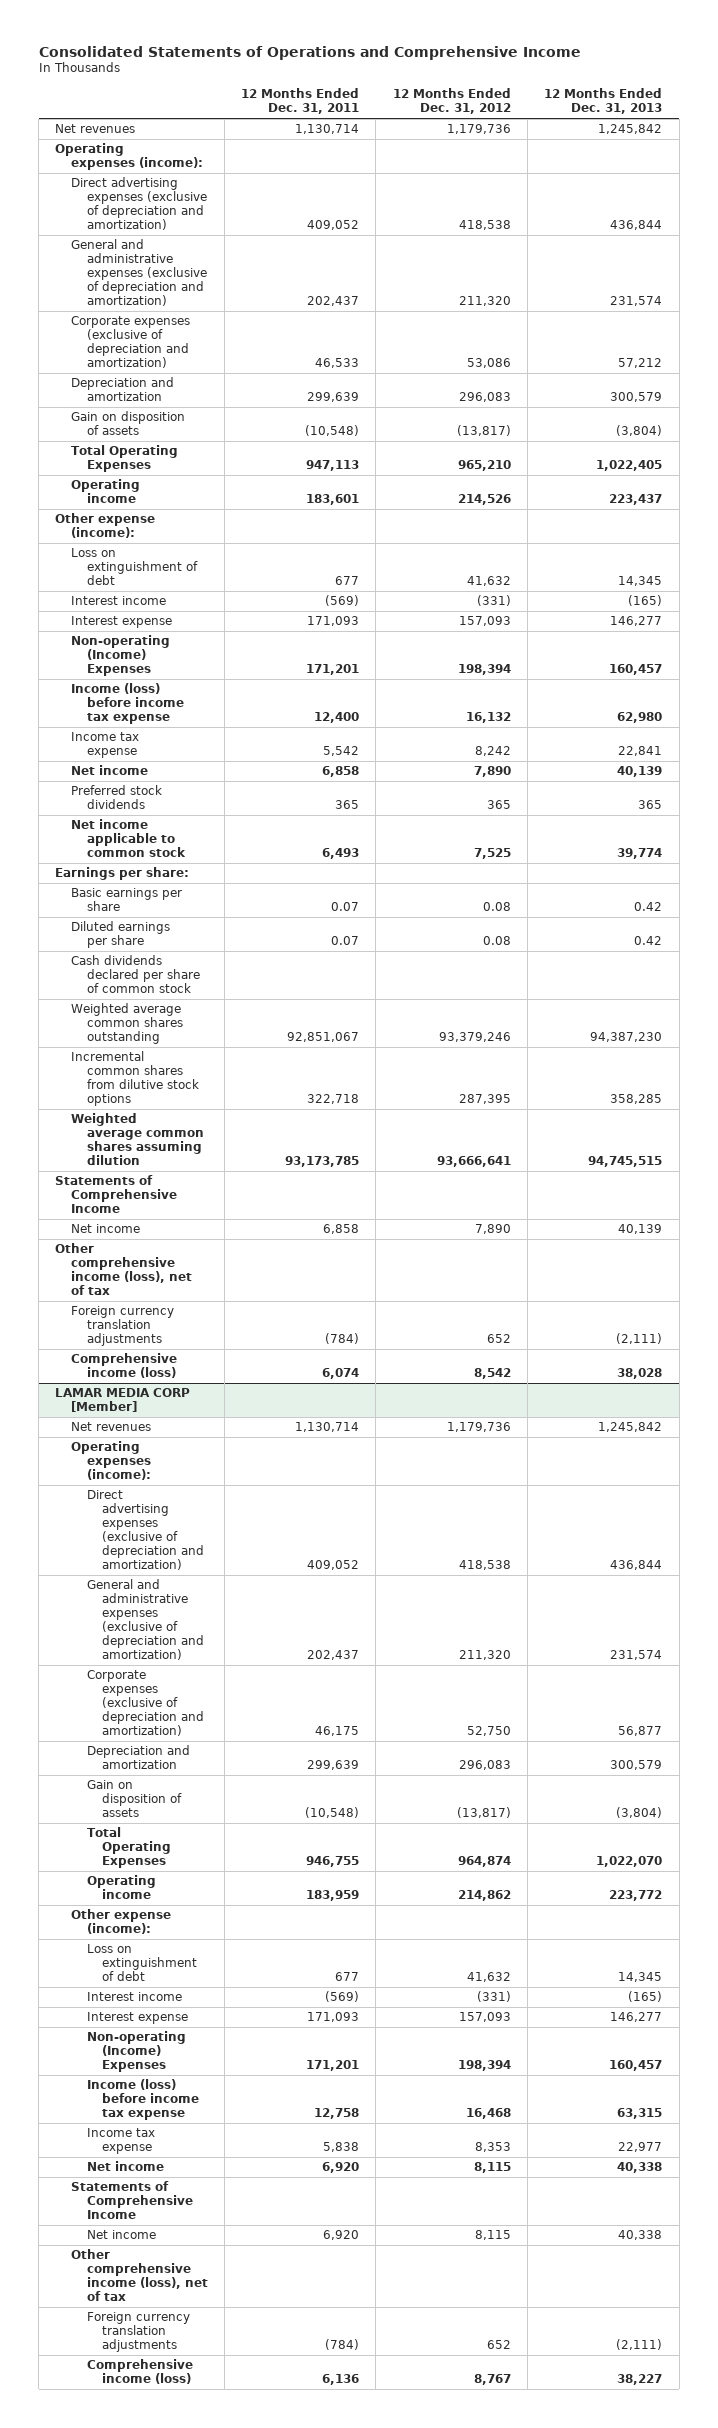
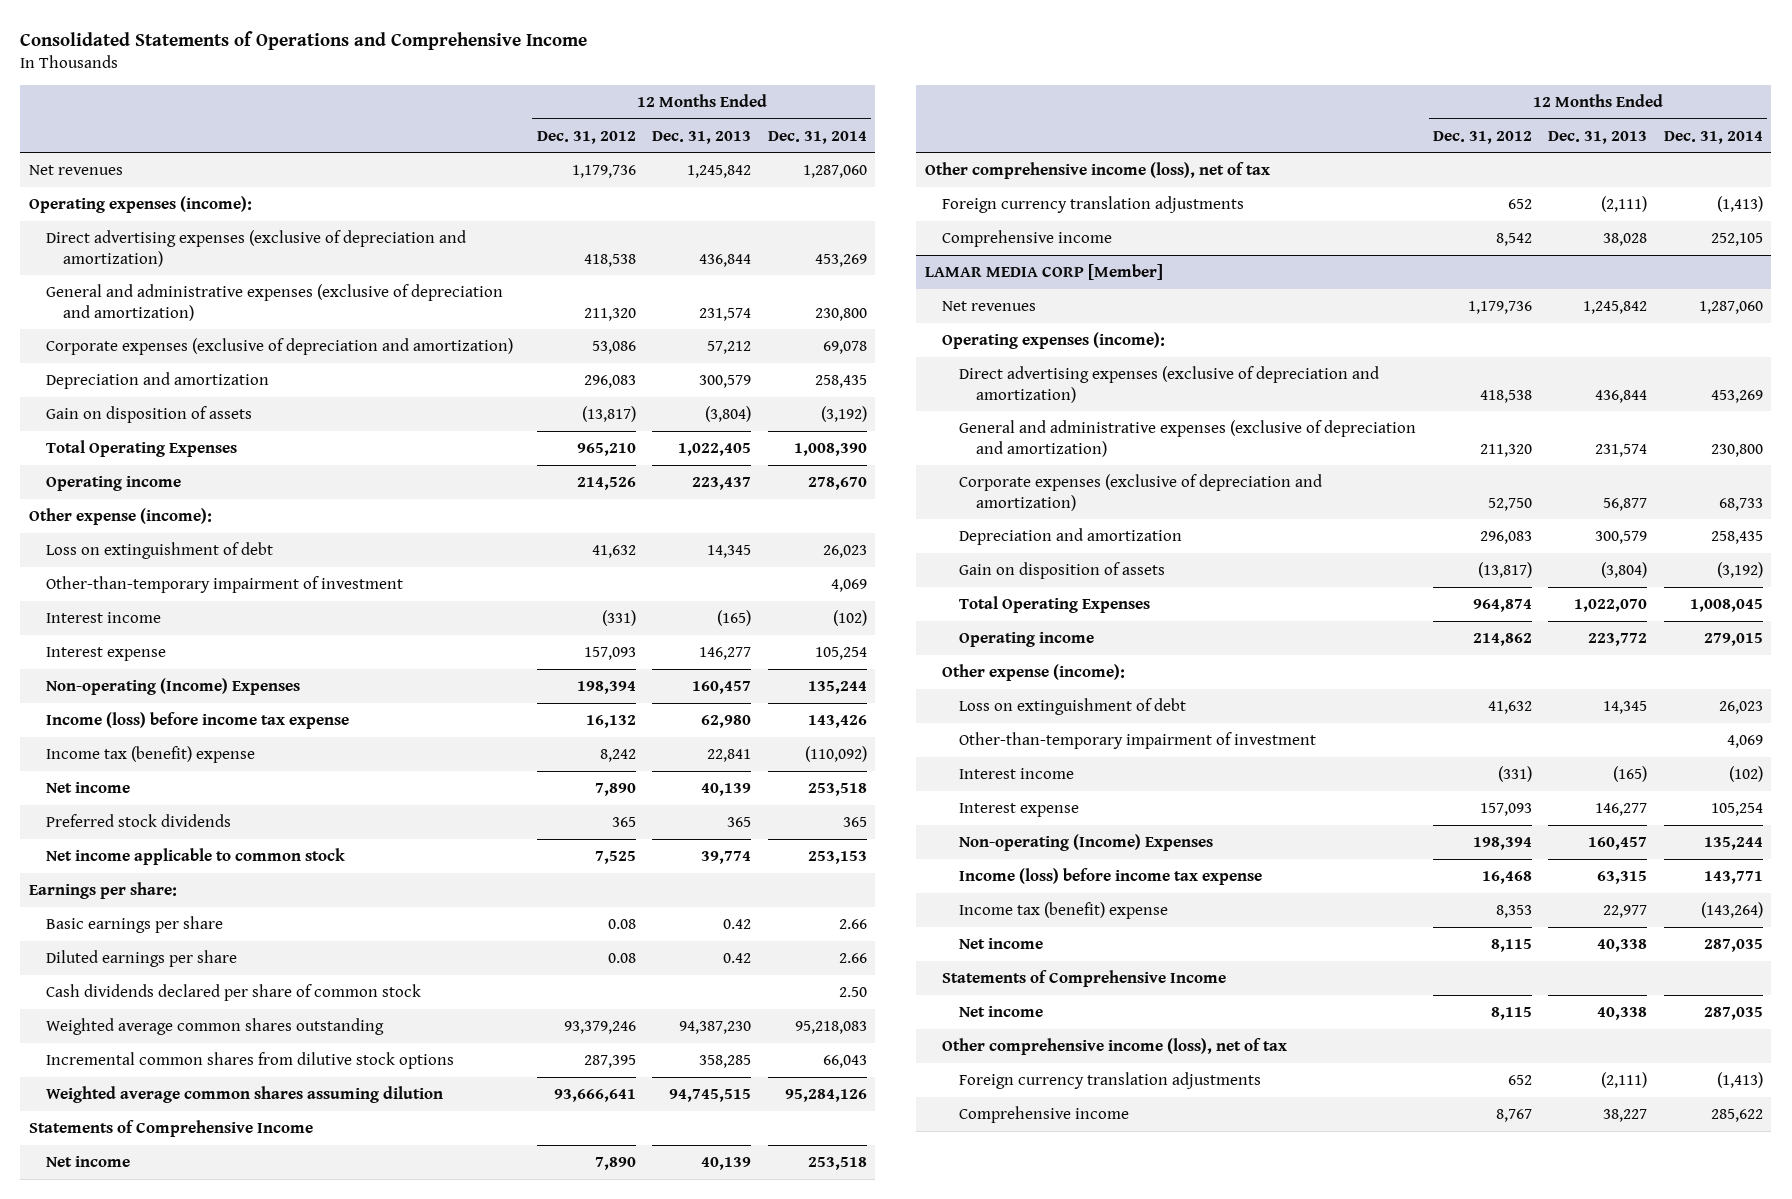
- | 12 Months Ended Dec. 31, 2011 | 12 Months Ended Dec. 31, 2012 | 12 Months Ended Dec. 31, 2013
+ | 12 Months Ended Dec. 31, 2012 | 12 Months Ended Dec. 31, 2013 | 12 Months Ended Dec. 31, 2014
+ Other-than-temporary impairment of investment | | | 4,069
- Income tax expense | 5,542 | 8,242 | 22,841
+ Income tax (benefit) expense | 8,242 | 22,841 | (110,092)
- Comprehensive income (loss) | 6,074 | 8,542 | 38,028
+ Comprehensive income | 8,542 | 38,028 | 252,105
@ LAMAR MEDIA CORP [Member]
+ Other-than-temporary impairment of investment | | | 4,069
- Income tax expense | 5,838 | 8,353 | 22,977
+ Income tax (benefit) expense | 8,353 | 22,977 | (143,264)
- Comprehensive income (loss) | 6,136 | 8,767 | 38,227
+ Comprehensive income | 8,767 | 38,227 | 285,622

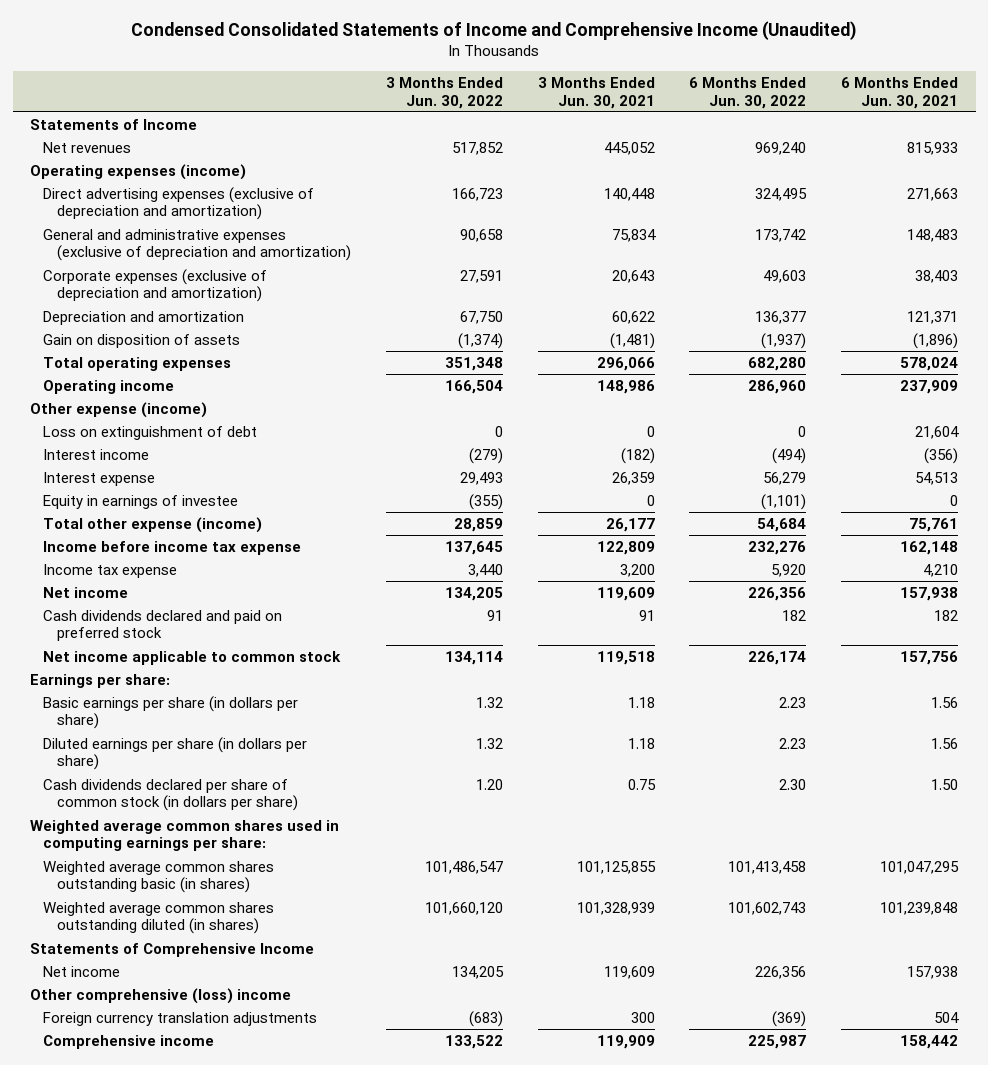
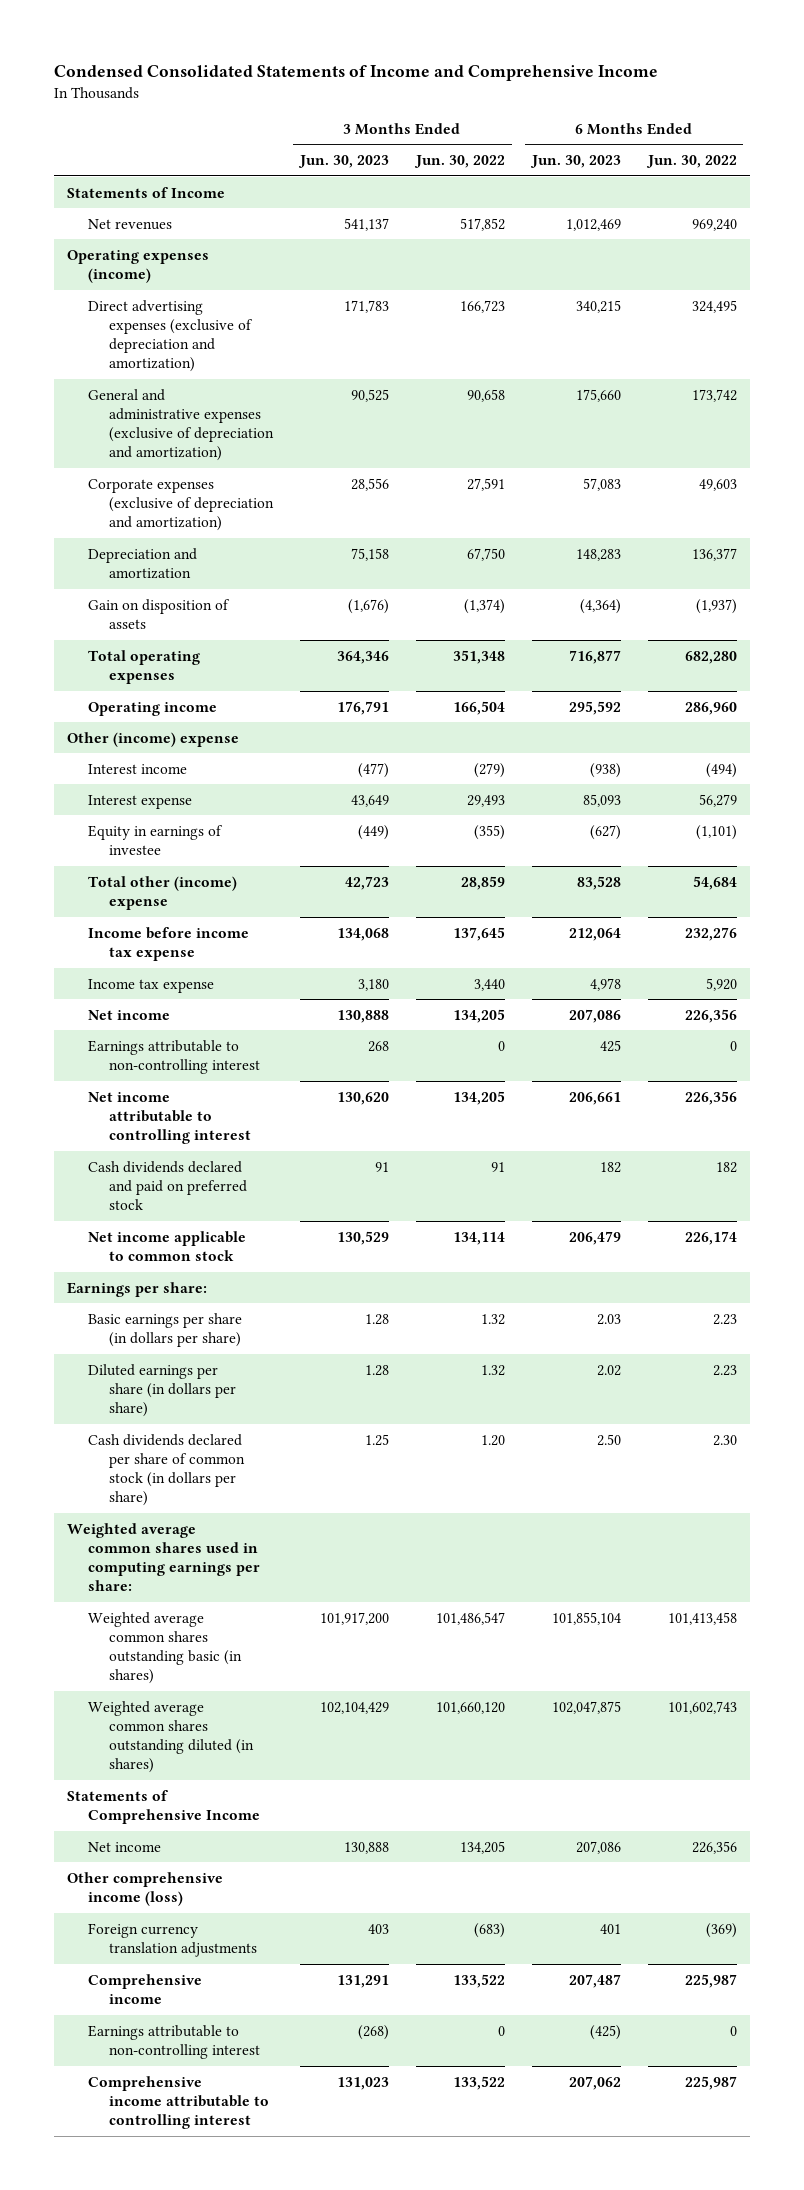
- Condensed Consolidated Statements of Income and Comprehensive Income (Unaudited)
+ Condensed Consolidated Statements of Income and Comprehensive Income
- | 3 Months Ended Jun. 30, 2022 | 3 Months Ended Jun. 30, 2021 | 6 Months Ended Jun. 30, 2022 | 6 Months Ended Jun. 30, 2021
+ | 3 Months Ended Jun. 30, 2023 | 3 Months Ended Jun. 30, 2022 | 6 Months Ended Jun. 30, 2023 | 6 Months Ended Jun. 30, 2022
- Other expense (income)
- Loss on extinguishment of debt | 0 | 0 | 0 | 21,604
+ Other (income) expense
- Total other expense (income) | 28,859 | 26,177 | 54,684 | 75,761
+ Total other (income) expense | 42,723 | 28,859 | 83,528 | 54,684
+ Earnings attributable to non-controlling interest | 268 | 0 | 425 | 0
+ Net income attributable to controlling interest | 130,620 | 134,205 | 206,661 | 226,356
- Other comprehensive (loss) income
+ Other comprehensive income (loss)
+ Earnings attributable to non-controlling interest | (268) | 0 | (425) | 0
+ Comprehensive income attributable to controlling interest | 131,023 | 133,522 | 207,062 | 225,987

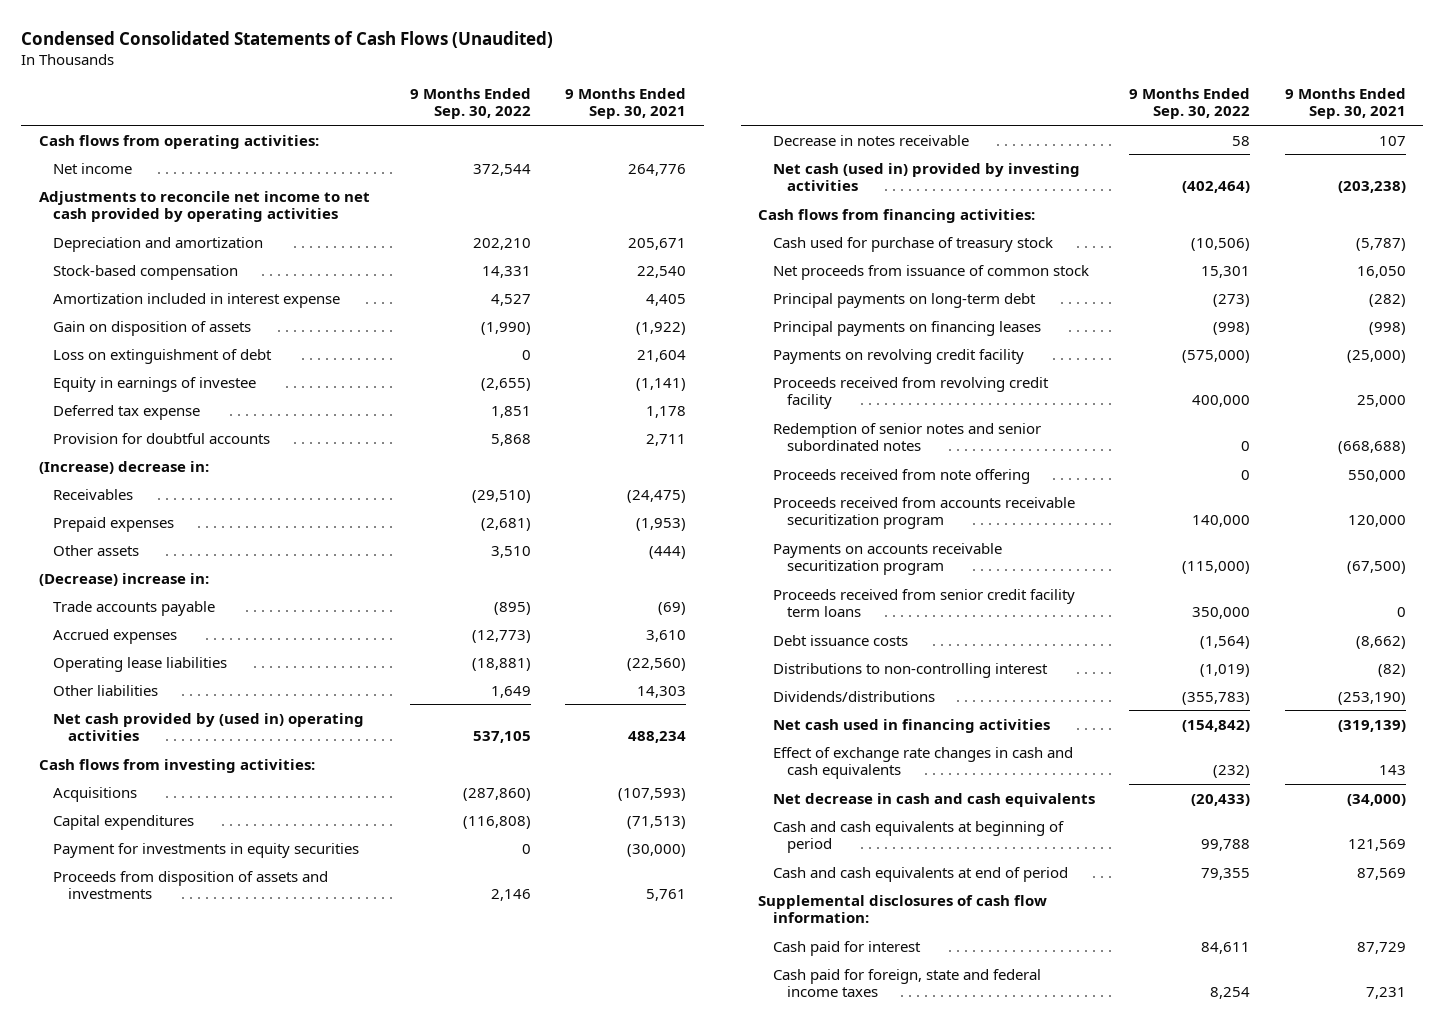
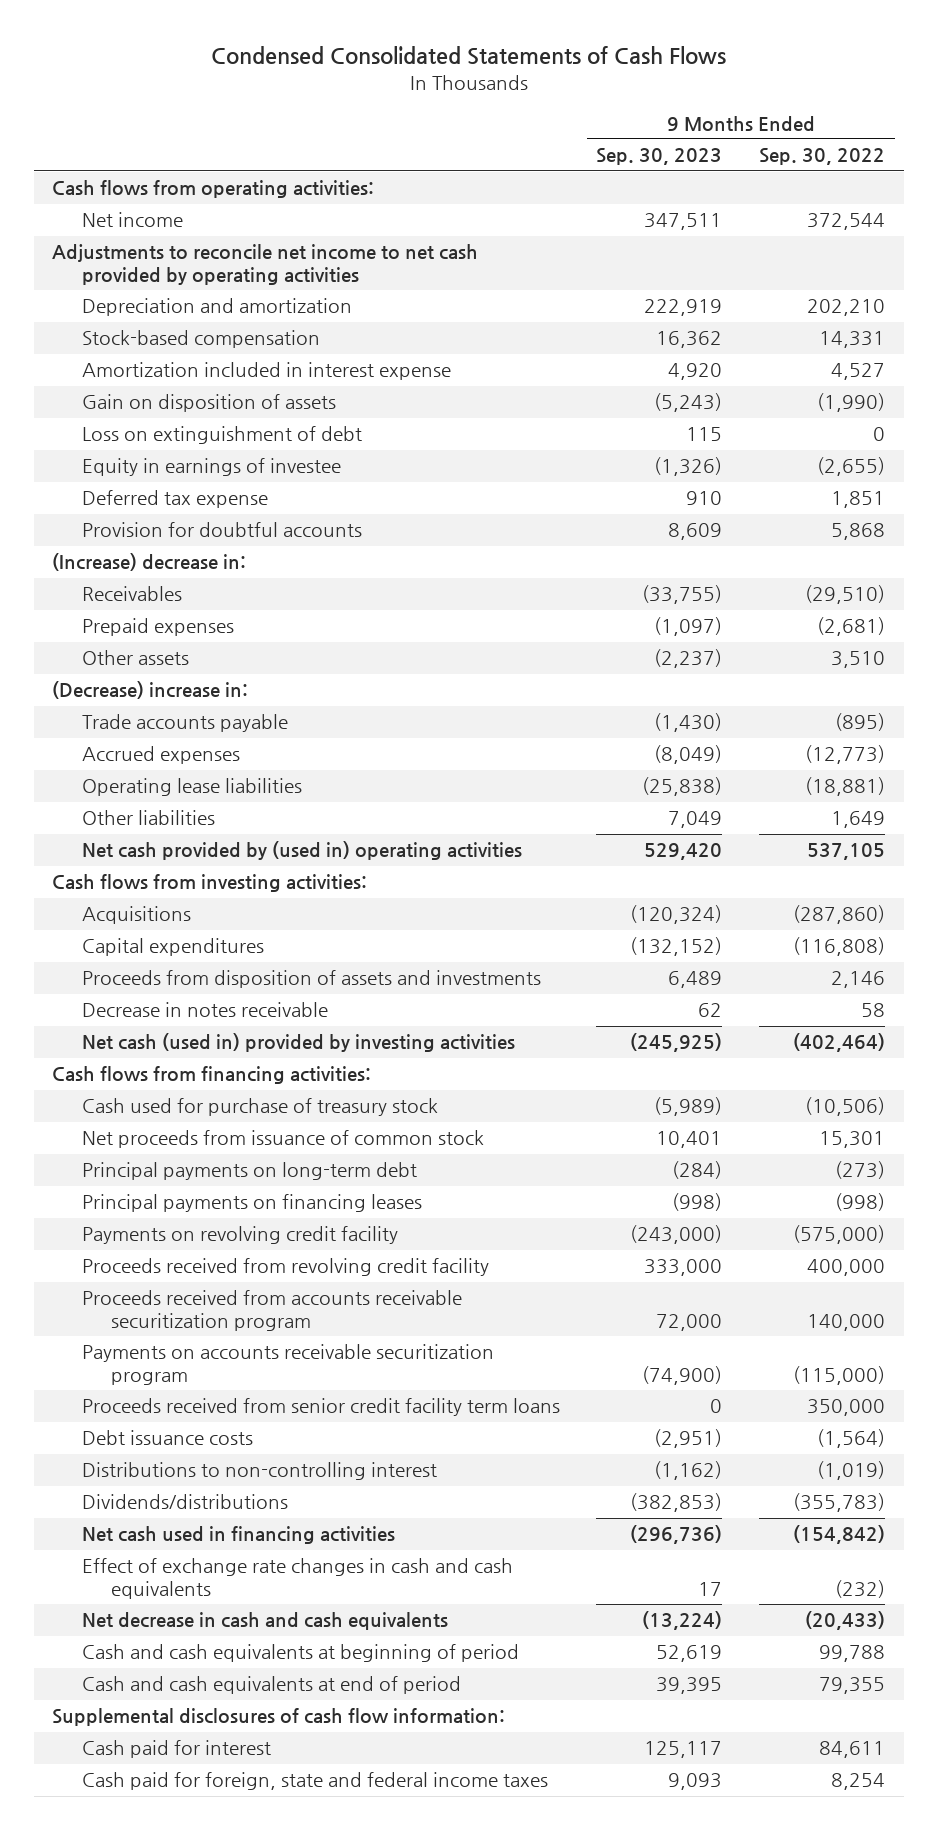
- Condensed Consolidated Statements of Cash Flows (Unaudited)
+ Condensed Consolidated Statements of Cash Flows
- | 9 Months Ended Sep. 30, 2022 | 9 Months Ended Sep. 30, 2021
+ | 9 Months Ended Sep. 30, 2023 | 9 Months Ended Sep. 30, 2022
- Payment for investments in equity securities | 0 | (30,000)
- Redemption of senior notes and senior subordinated notes | 0 | (668,688)
- Proceeds received from note offering | 0 | 550,000

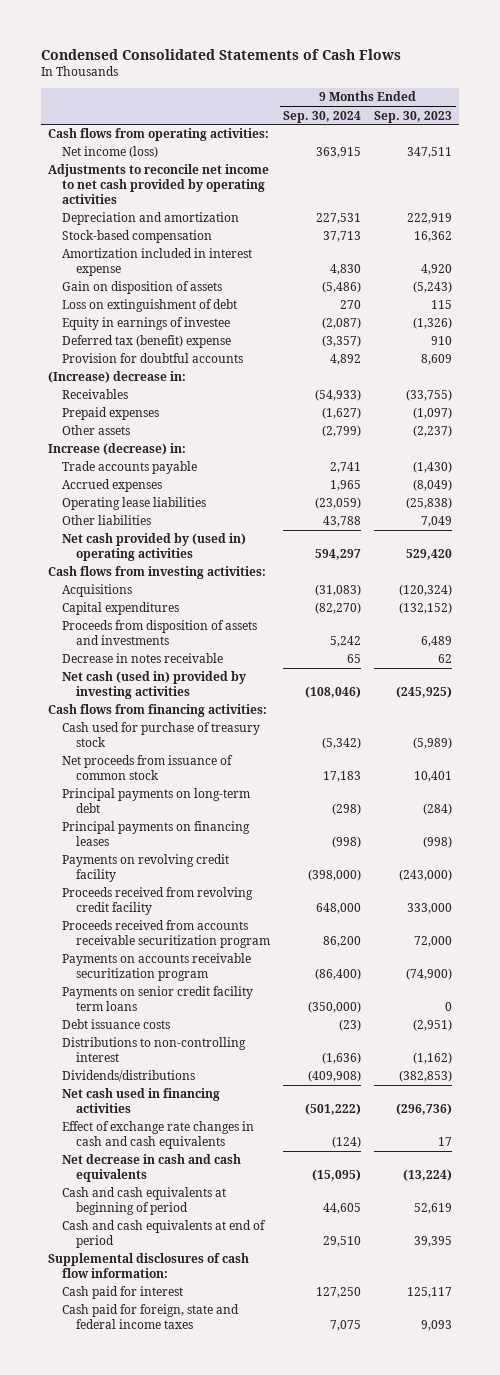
- | 9 Months Ended Sep. 30, 2023 | 9 Months Ended Sep. 30, 2022
+ | 9 Months Ended Sep. 30, 2024 | 9 Months Ended Sep. 30, 2023
- Net income | 347,511 | 372,544
+ Net income (loss) | 363,915 | 347,511
- Deferred tax expense | 910 | 1,851
+ Deferred tax (benefit) expense | (3,357) | 910
- (Decrease) increase in:
+ Increase (decrease) in:
- Proceeds received from senior credit facility term loans | 0 | 350,000
+ Payments on senior credit facility term loans | (350,000) | 0

